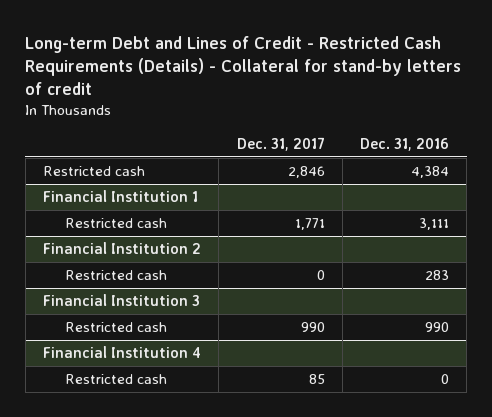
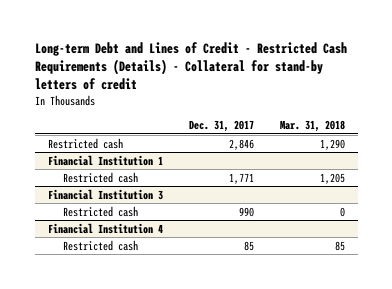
- | Dec. 31, 2017 | Dec. 31, 2016
+ | Dec. 31, 2017 | Mar. 31, 2018
- Financial Institution 2
- Restricted cash | 0 | 283

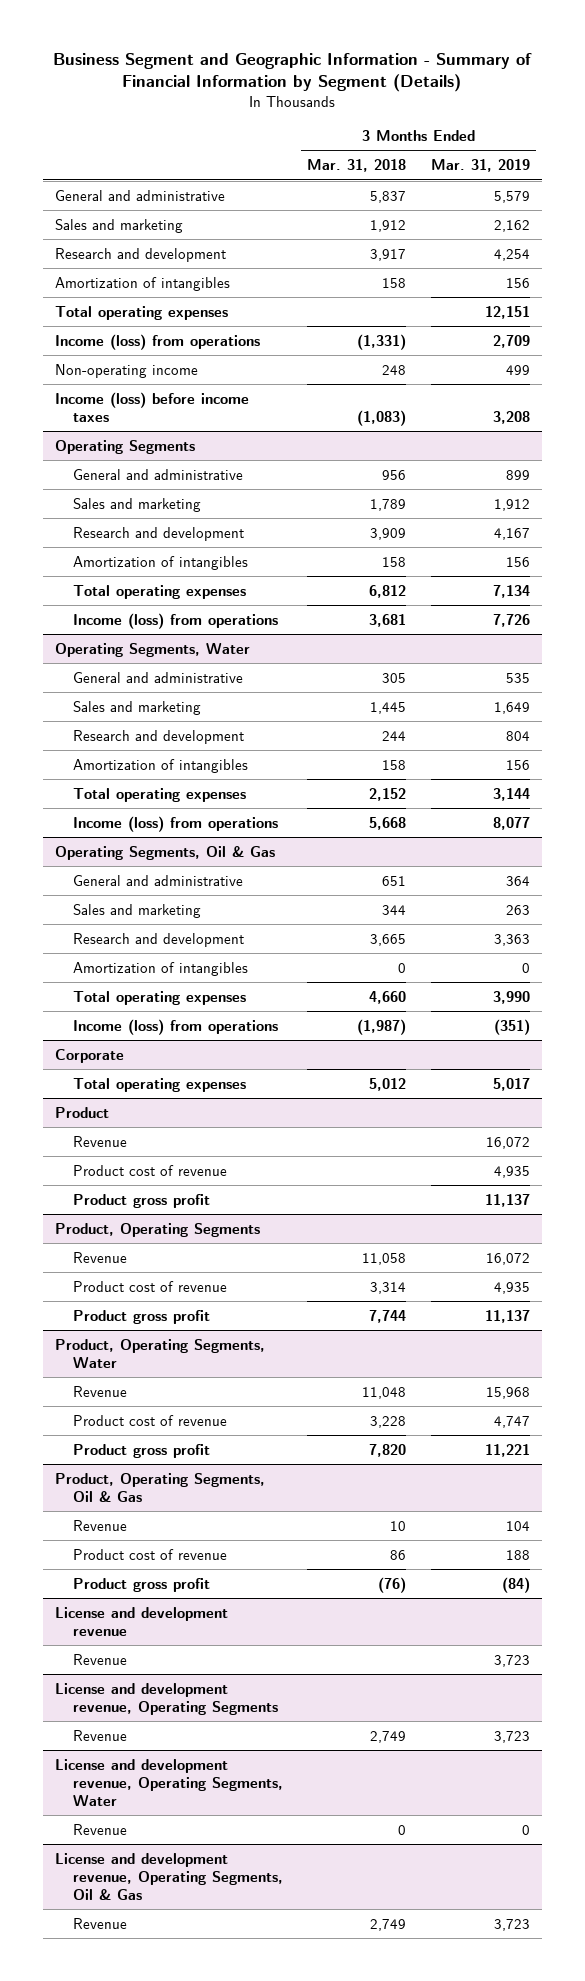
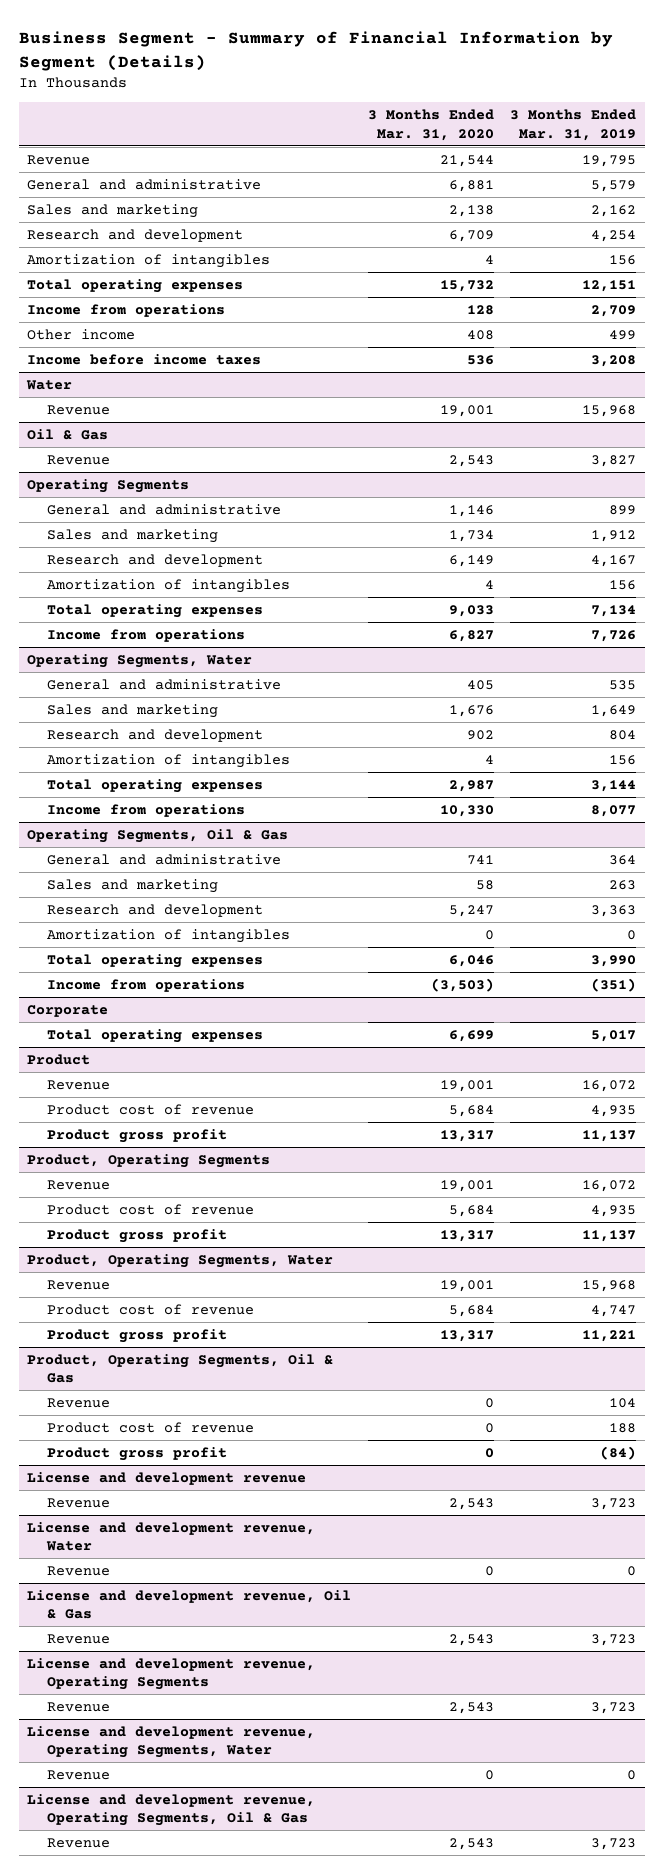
- Business Segment and Geographic Information - Summary of Financial Information by Segment (Details)
+ Business Segment - Summary of Financial Information by Segment (Details)
- | 3 Months Ended Mar. 31, 2018 | 3 Months Ended Mar. 31, 2019
+ | 3 Months Ended Mar. 31, 2020 | 3 Months Ended Mar. 31, 2019
+ Revenue | 21,544 | 19,795
- Income (loss) from operations | (1,331) | 2,709
- Non-operating income | 248 | 499
- Income (loss) before income taxes | (1,083) | 3,208
+ Income from operations | 128 | 2,709
+ Other income | 408 | 499
+ Income before income taxes | 536 | 3,208
+ Water
+ Revenue | 19,001 | 15,968
+ Oil & Gas
+ Revenue | 2,543 | 3,827
@ Operating Segments
- Income (loss) from operations | 3,681 | 7,726
+ Income from operations | 6,827 | 7,726
@ Operating Segments, Water
- Income (loss) from operations | 5,668 | 8,077
+ Income from operations | 10,330 | 8,077
@ Operating Segments, Oil & Gas
- Income (loss) from operations | (1,987) | (351)
+ Income from operations | (3,503) | (351)
+ License and development revenue, Water
+ Revenue | 0 | 0
+ License and development revenue, Oil & Gas
+ Revenue | 2,543 | 3,723

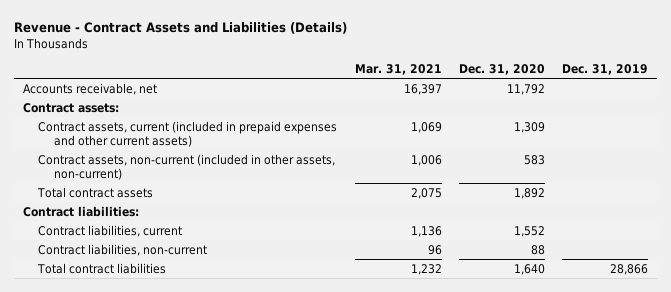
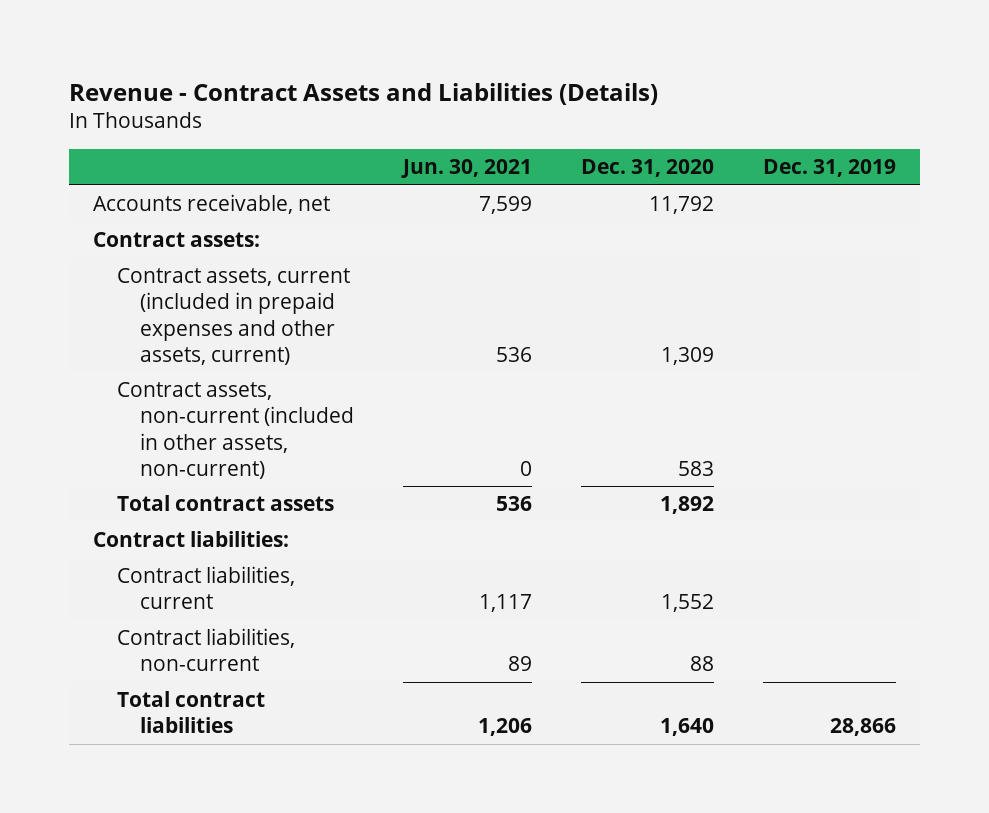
- | Mar. 31, 2021 | Dec. 31, 2020 | Dec. 31, 2019
+ | Jun. 30, 2021 | Dec. 31, 2020 | Dec. 31, 2019
- Contract assets, current (included in prepaid expenses and other current assets) | 1,069 | 1,309 |
+ Contract assets, current (included in prepaid expenses and other assets, current) | 536 | 1,309 |

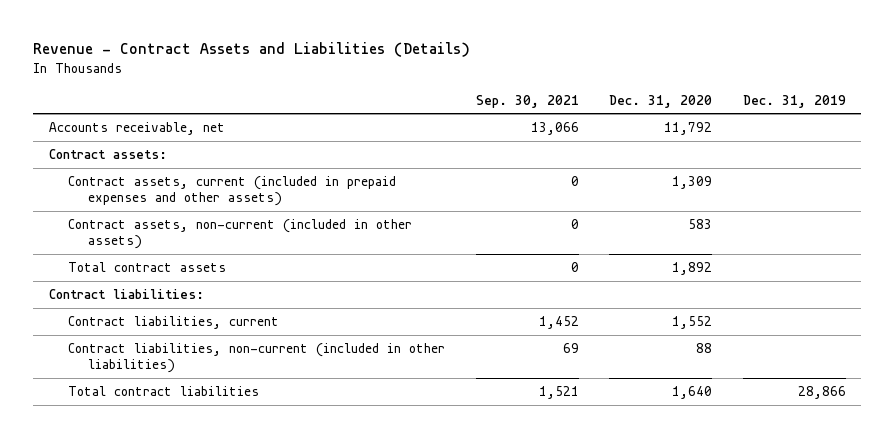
- | Jun. 30, 2021 | Dec. 31, 2020 | Dec. 31, 2019
+ | Sep. 30, 2021 | Dec. 31, 2020 | Dec. 31, 2019
- Contract assets, current (included in prepaid expenses and other assets, current) | 536 | 1,309 |
- Contract assets, non-current (included in other assets, non-current) | 0 | 583 |
+ Contract assets, current (included in prepaid expenses and other assets) | 0 | 1,309 |
+ Contract assets, non-current (included in other assets) | 0 | 583 |
- Contract liabilities, non-current | 89 | 88 |
+ Contract liabilities, non-current (included in other liabilities) | 69 | 88 |

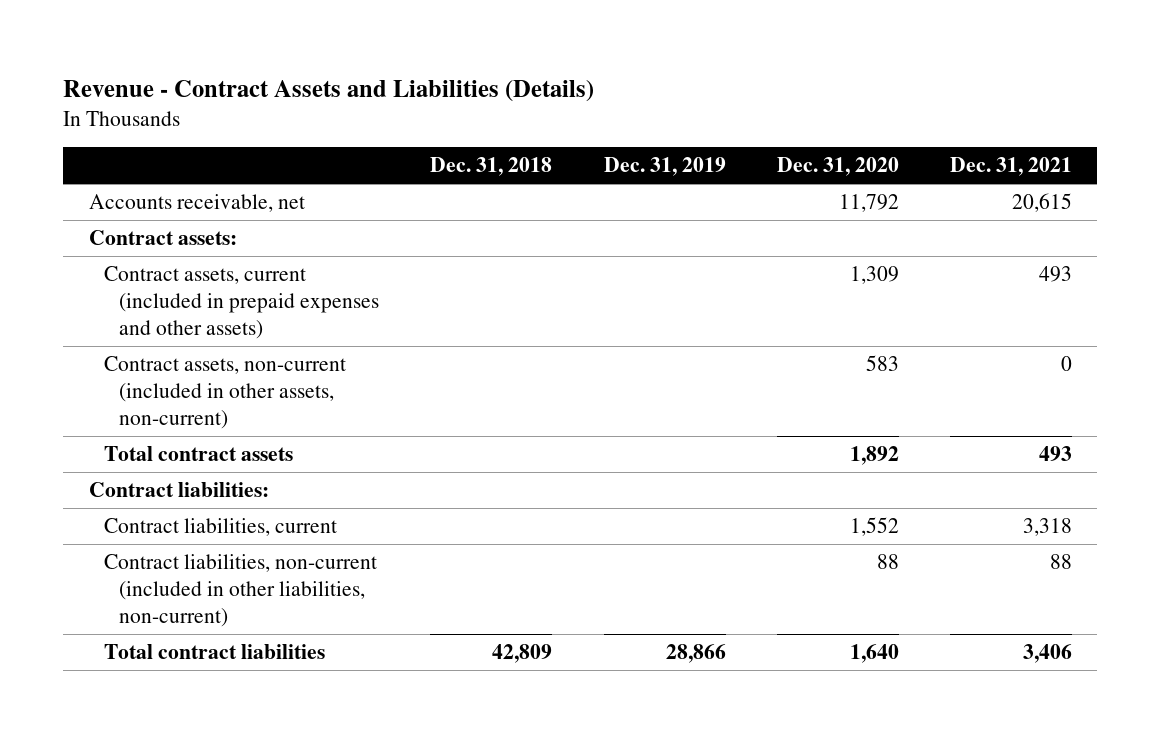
- | Sep. 30, 2021 | Dec. 31, 2020 | Dec. 31, 2019
+ | Dec. 31, 2018 | Dec. 31, 2019 | Dec. 31, 2020 | Dec. 31, 2021
- Contract assets, non-current (included in other assets) | 0 | 583 |
+ Contract assets, non-current (included in other assets, non-current) | | | 583 | 0
- Contract liabilities, non-current (included in other liabilities) | 69 | 88 |
+ Contract liabilities, non-current (included in other liabilities, non-current) | | | 88 | 88

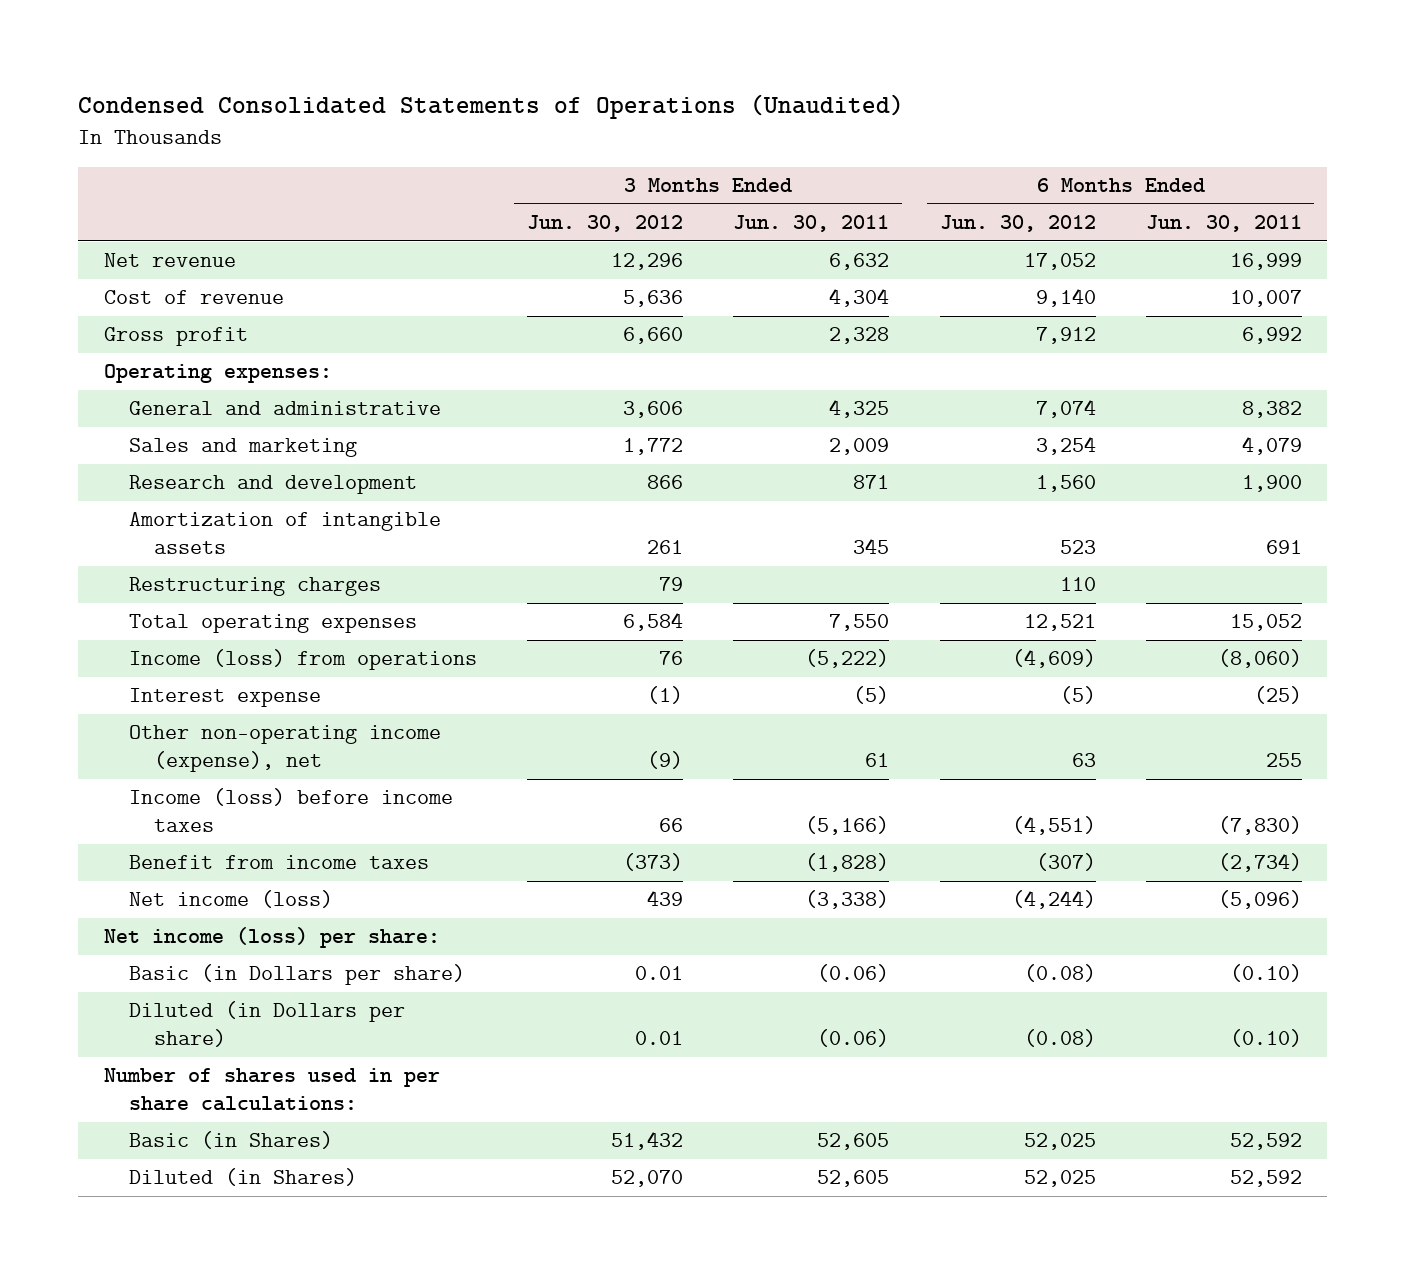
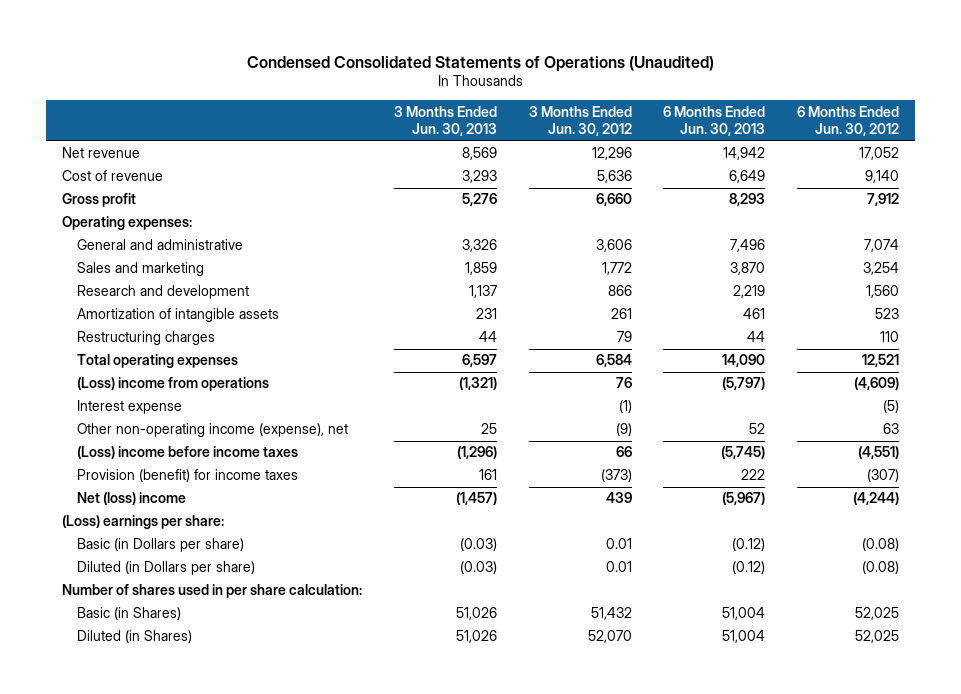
- | 3 Months Ended Jun. 30, 2012 | 3 Months Ended Jun. 30, 2011 | 6 Months Ended Jun. 30, 2012 | 6 Months Ended Jun. 30, 2011
+ | 3 Months Ended Jun. 30, 2013 | 3 Months Ended Jun. 30, 2012 | 6 Months Ended Jun. 30, 2013 | 6 Months Ended Jun. 30, 2012
- Income (loss) from operations | 76 | (5,222) | (4,609) | (8,060)
+ (Loss) income from operations | (1,321) | 76 | (5,797) | (4,609)
- Income (loss) before income taxes | 66 | (5,166) | (4,551) | (7,830)
- Benefit from income taxes | (373) | (1,828) | (307) | (2,734)
- Net income (loss) | 439 | (3,338) | (4,244) | (5,096)
- Net income (loss) per share:
+ (Loss) income before income taxes | (1,296) | 66 | (5,745) | (4,551)
+ Provision (benefit) for income taxes | 161 | (373) | 222 | (307)
+ Net (loss) income | (1,457) | 439 | (5,967) | (4,244)
+ (Loss) earnings per share:
- Number of shares used in per share calculations:
+ Number of shares used in per share calculation:

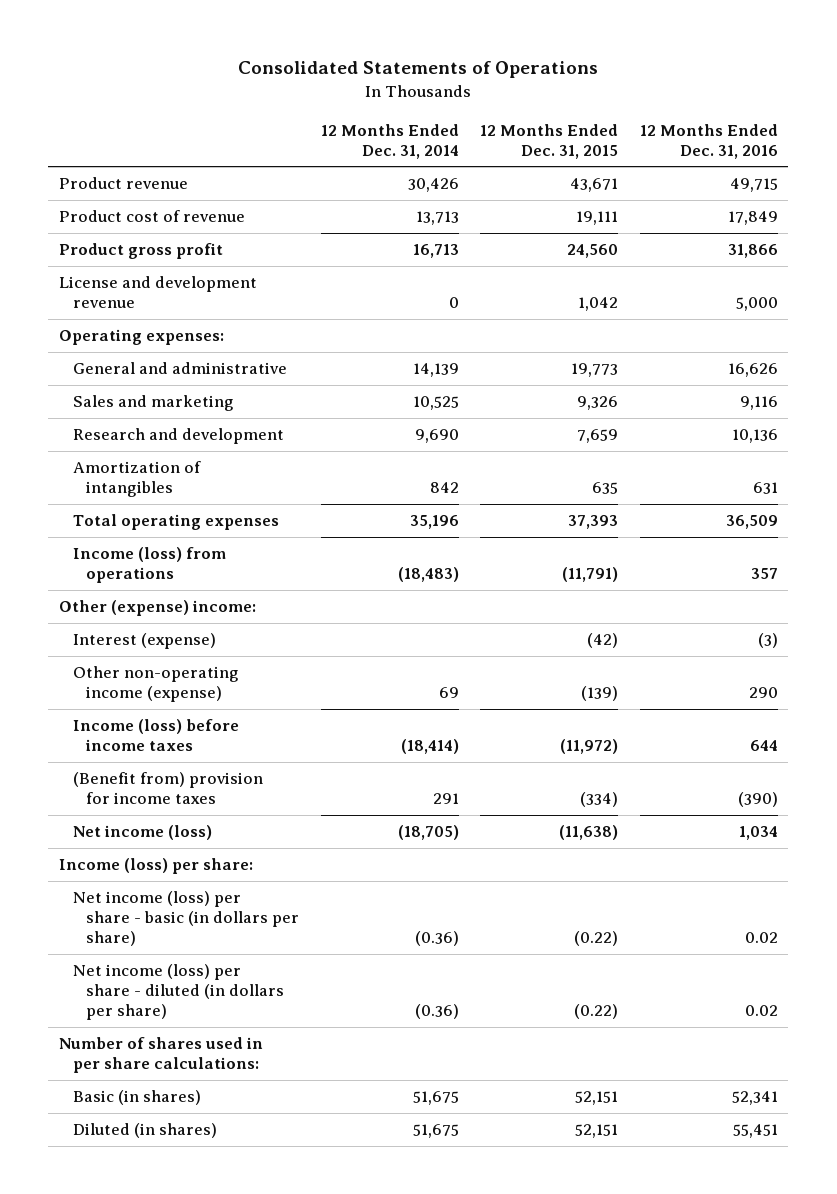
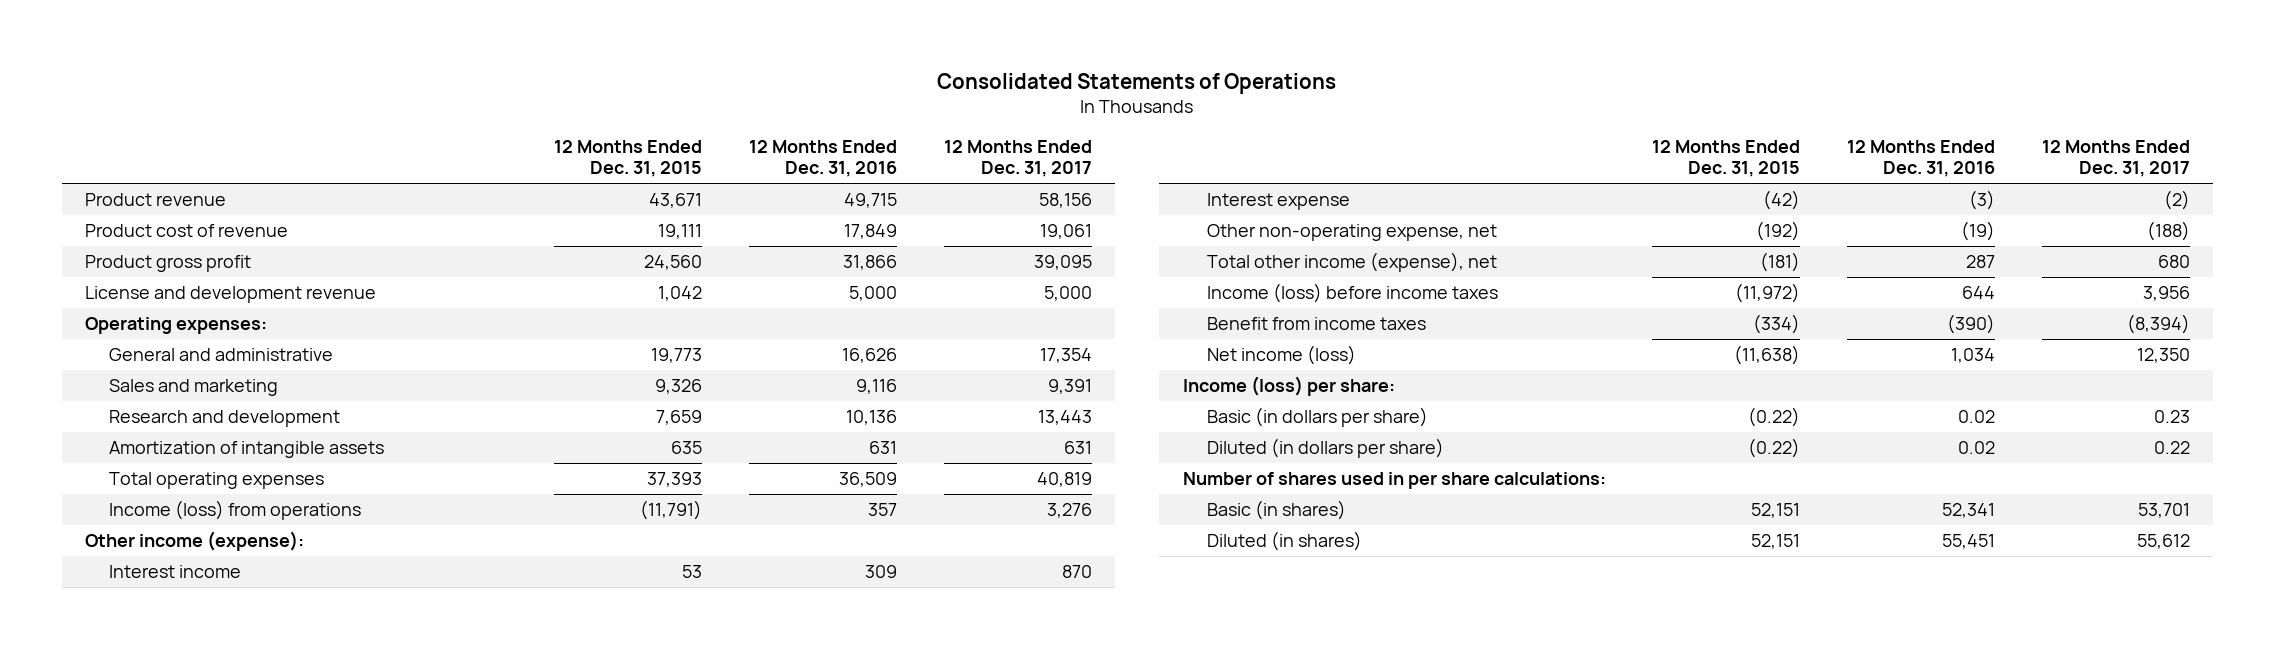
- | 12 Months Ended Dec. 31, 2014 | 12 Months Ended Dec. 31, 2015 | 12 Months Ended Dec. 31, 2016
+ | 12 Months Ended Dec. 31, 2015 | 12 Months Ended Dec. 31, 2016 | 12 Months Ended Dec. 31, 2017
- Amortization of intangibles | 842 | 635 | 631
+ Amortization of intangible assets | 635 | 631 | 631
- Other (expense) income:
- Interest (expense) | | (42) | (3)
- Other non-operating income (expense) | 69 | (139) | 290
+ Other income (expense):
+ Interest income | 53 | 309 | 870
+ Interest expense | (42) | (3) | (2)
+ Other non-operating expense, net | (192) | (19) | (188)
+ Total other income (expense), net | (181) | 287 | 680
- (Benefit from) provision for income taxes | 291 | (334) | (390)
+ Benefit from income taxes | (334) | (390) | (8,394)
- Net income (loss) per share - basic (in dollars per share) | (0.36) | (0.22) | 0.02
- Net income (loss) per share - diluted (in dollars per share) | (0.36) | (0.22) | 0.02
+ Basic (in dollars per share) | (0.22) | 0.02 | 0.23
+ Diluted (in dollars per share) | (0.22) | 0.02 | 0.22

